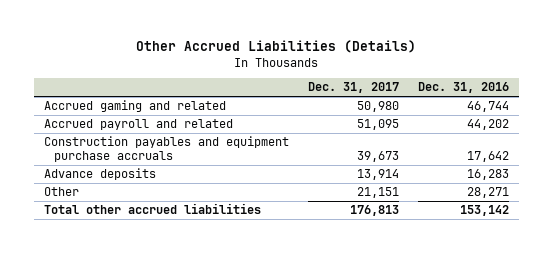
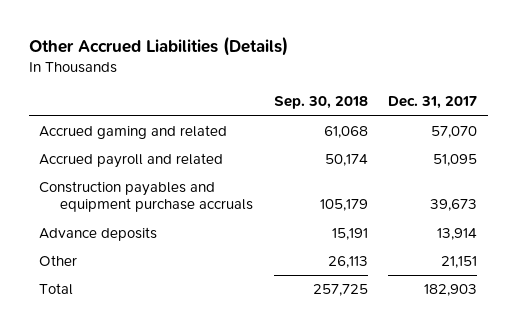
- | Dec. 31, 2017 | Dec. 31, 2016
+ | Sep. 30, 2018 | Dec. 31, 2017
- Accrued gaming and related | 50,980 | 46,744
+ Accrued gaming and related | 61,068 | 57,070
- Total other accrued liabilities | 176,813 | 153,142
+ Total | 257,725 | 182,903

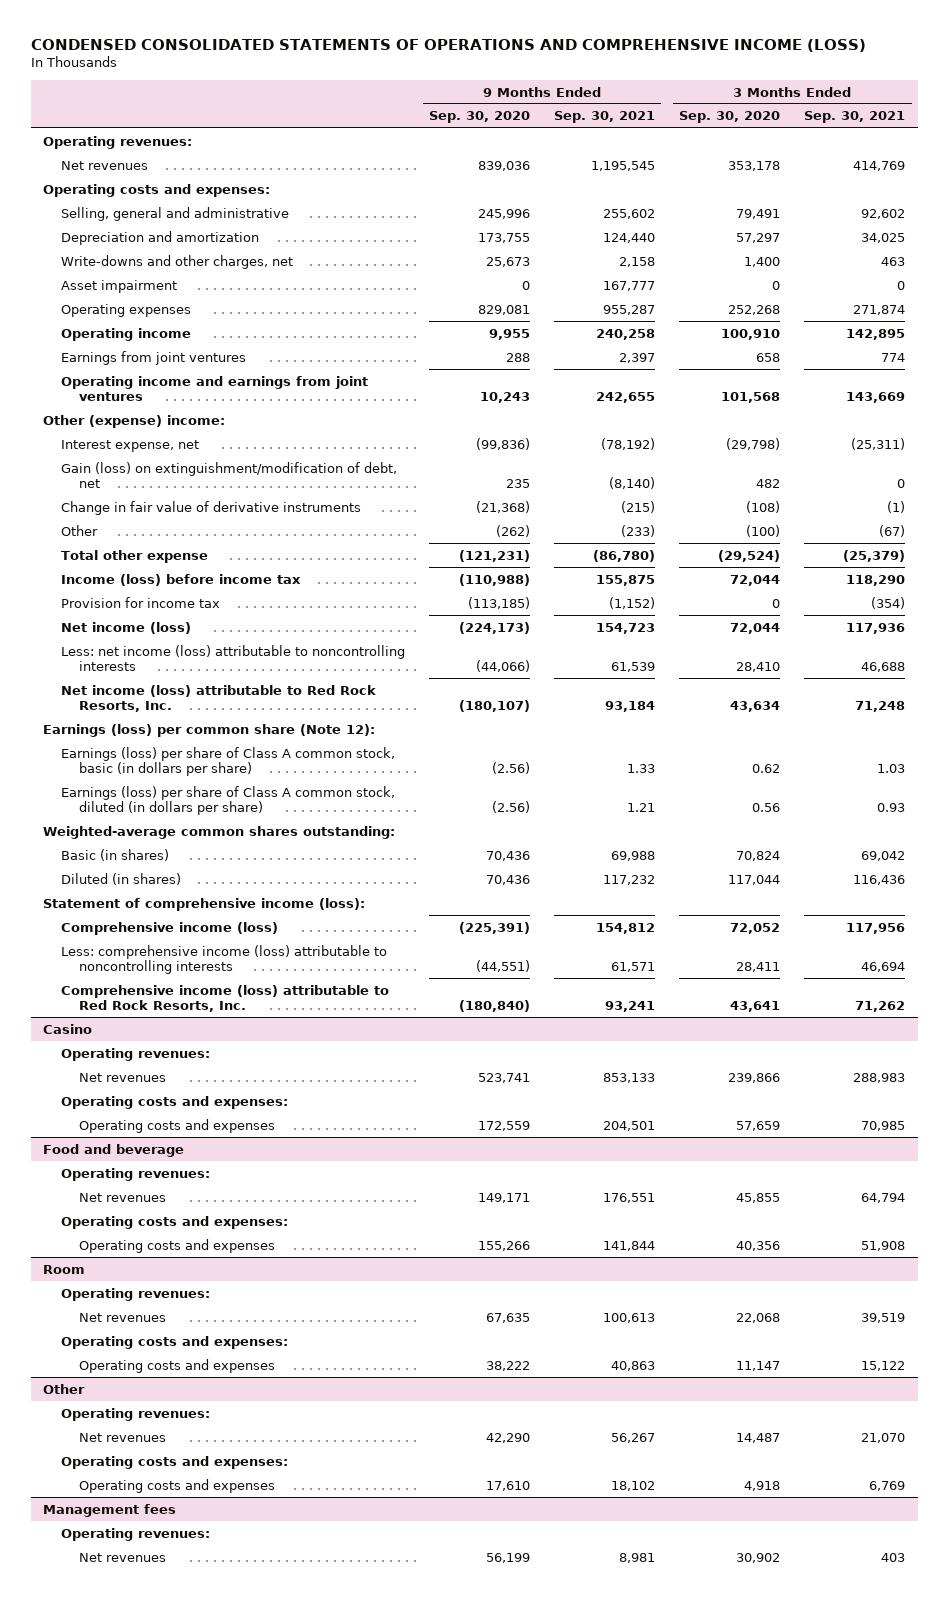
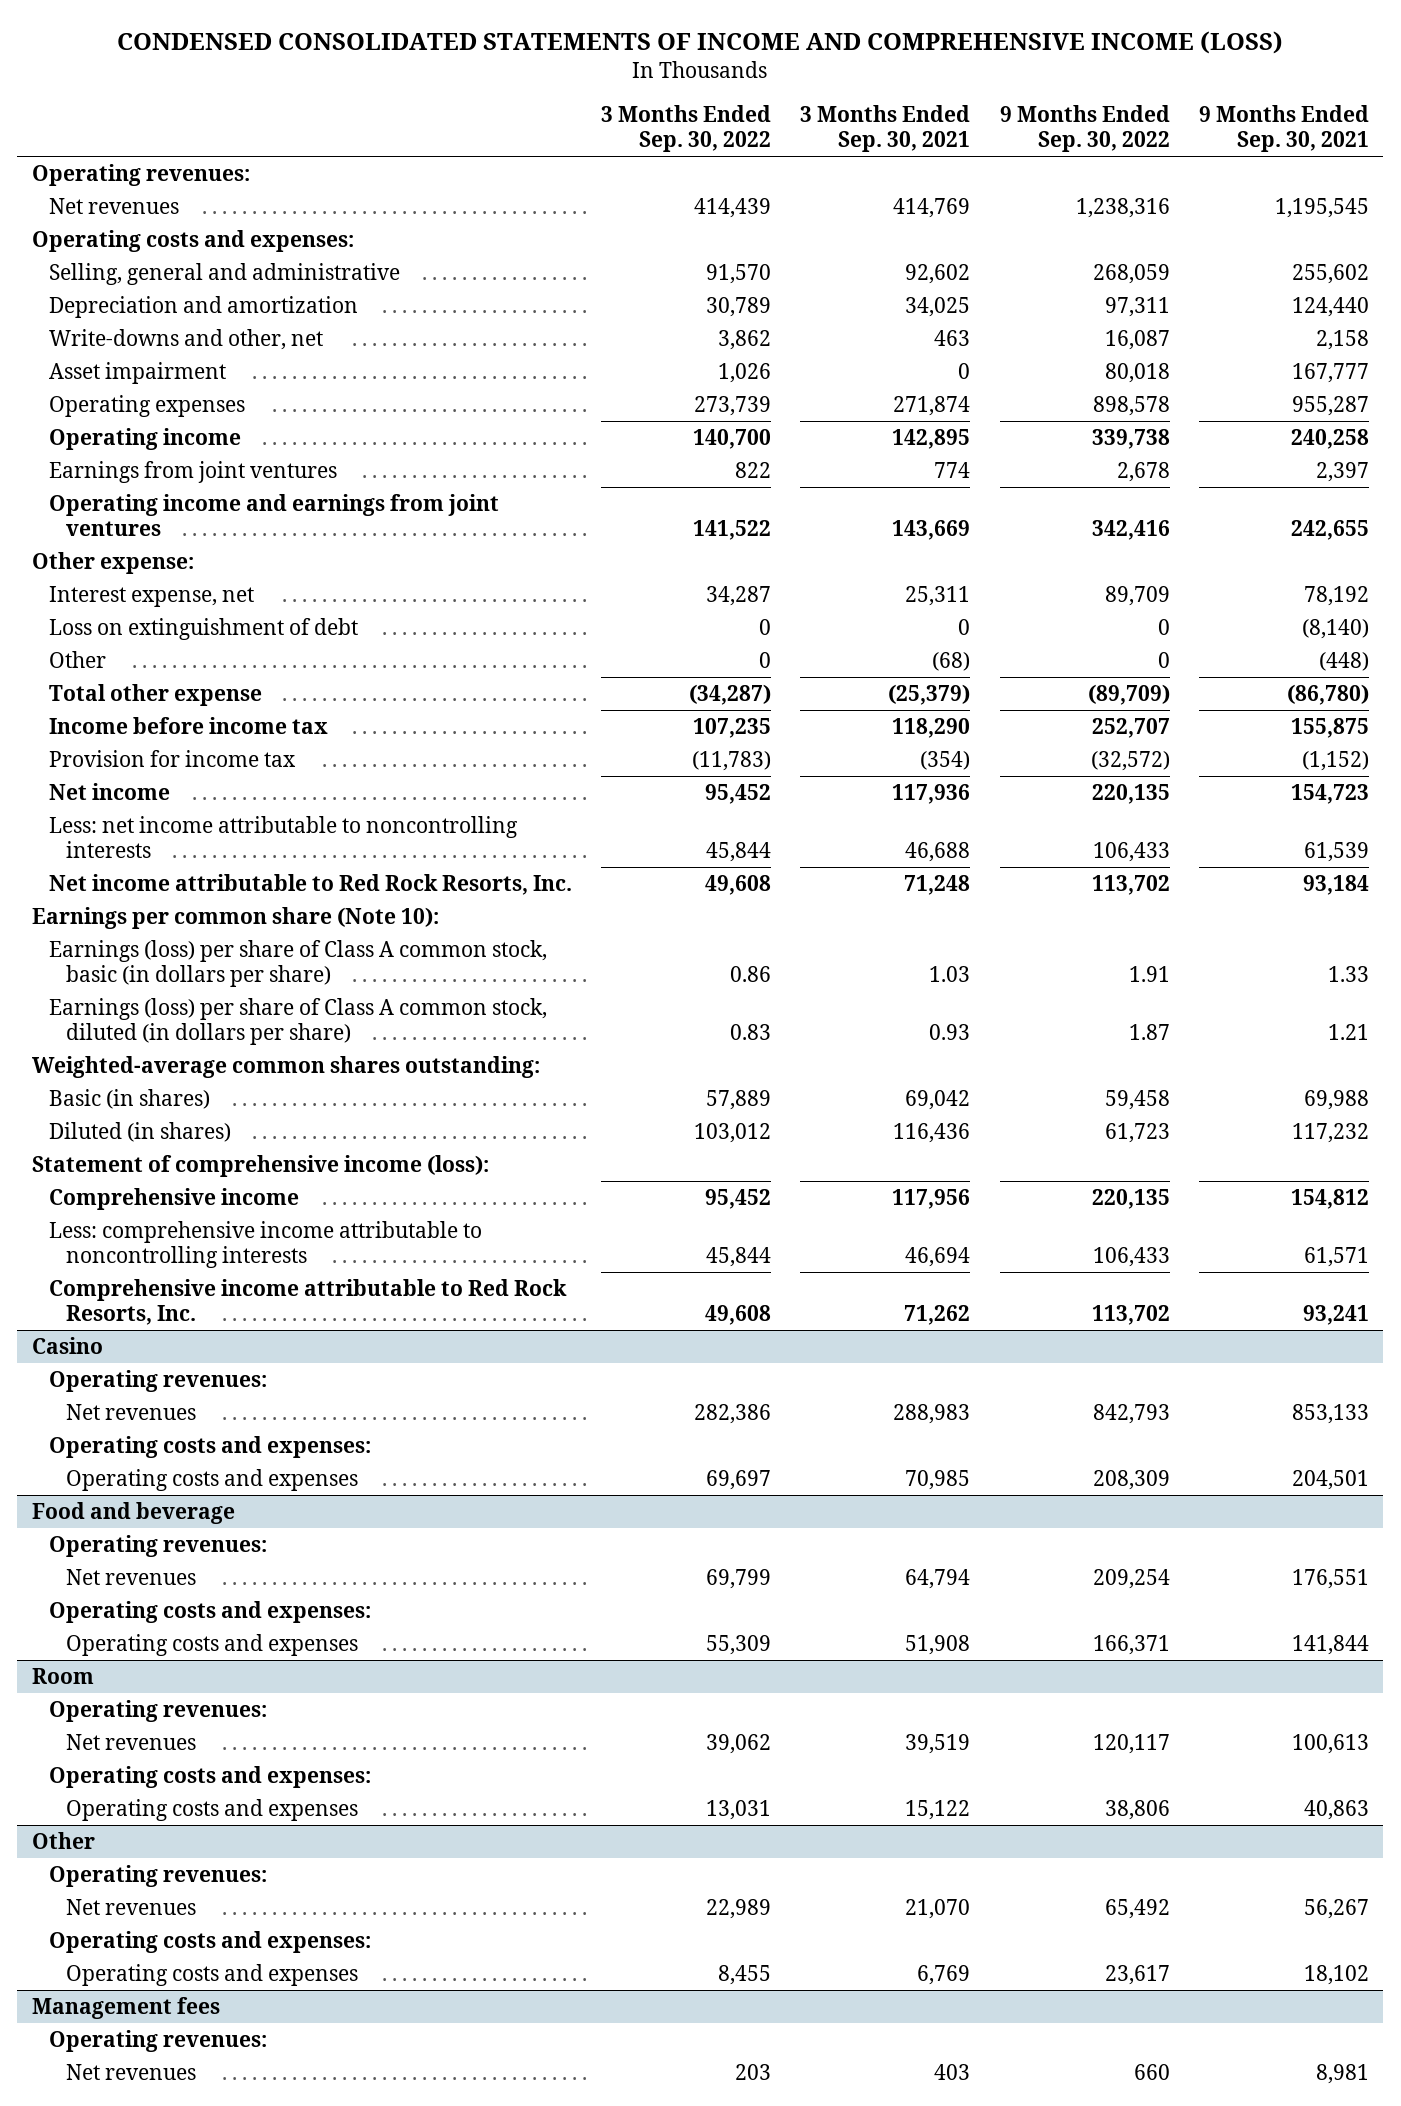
- CONDENSED CONSOLIDATED STATEMENTS OF OPERATIONS AND COMPREHENSIVE INCOME (LOSS)
+ CONDENSED CONSOLIDATED STATEMENTS OF INCOME AND COMPREHENSIVE INCOME (LOSS)
- | 9 Months Ended Sep. 30, 2020 | 9 Months Ended Sep. 30, 2021 | 3 Months Ended Sep. 30, 2020 | 3 Months Ended Sep. 30, 2021
+ | 3 Months Ended Sep. 30, 2022 | 3 Months Ended Sep. 30, 2021 | 9 Months Ended Sep. 30, 2022 | 9 Months Ended Sep. 30, 2021
- Write-downs and other charges, net | 25,673 | 2,158 | 1,400 | 463
+ Write-downs and other, net | 3,862 | 463 | 16,087 | 2,158
- Other (expense) income:
- Interest expense, net | (99,836) | (78,192) | (29,798) | (25,311)
- Gain (loss) on extinguishment/modification of debt, net | 235 | (8,140) | 482 | 0
- Change in fair value of derivative instruments | (21,368) | (215) | (108) | (1)
- Other | (262) | (233) | (100) | (67)
+ Other expense:
+ Interest expense, net | 34,287 | 25,311 | 89,709 | 78,192
+ Loss on extinguishment of debt | 0 | 0 | 0 | (8,140)
+ Other | 0 | (68) | 0 | (448)
- Income (loss) before income tax | (110,988) | 155,875 | 72,044 | 118,290
+ Income before income tax | 107,235 | 118,290 | 252,707 | 155,875
- Net income (loss) | (224,173) | 154,723 | 72,044 | 117,936
- Less: net income (loss) attributable to noncontrolling interests | (44,066) | 61,539 | 28,410 | 46,688
- Net income (loss) attributable to Red Rock Resorts, Inc. | (180,107) | 93,184 | 43,634 | 71,248
- Earnings (loss) per common share (Note 12):
+ Net income | 95,452 | 117,936 | 220,135 | 154,723
+ Less: net income attributable to noncontrolling interests | 45,844 | 46,688 | 106,433 | 61,539
+ Net income attributable to Red Rock Resorts, Inc. | 49,608 | 71,248 | 113,702 | 93,184
+ Earnings per common share (Note 10):
- Comprehensive income (loss) | (225,391) | 154,812 | 72,052 | 117,956
- Less: comprehensive income (loss) attributable to noncontrolling interests | (44,551) | 61,571 | 28,411 | 46,694
- Comprehensive income (loss) attributable to Red Rock Resorts, Inc. | (180,840) | 93,241 | 43,641 | 71,262
+ Comprehensive income | 95,452 | 117,956 | 220,135 | 154,812
+ Less: comprehensive income attributable to noncontrolling interests | 45,844 | 46,694 | 106,433 | 61,571
+ Comprehensive income attributable to Red Rock Resorts, Inc. | 49,608 | 71,262 | 113,702 | 93,241

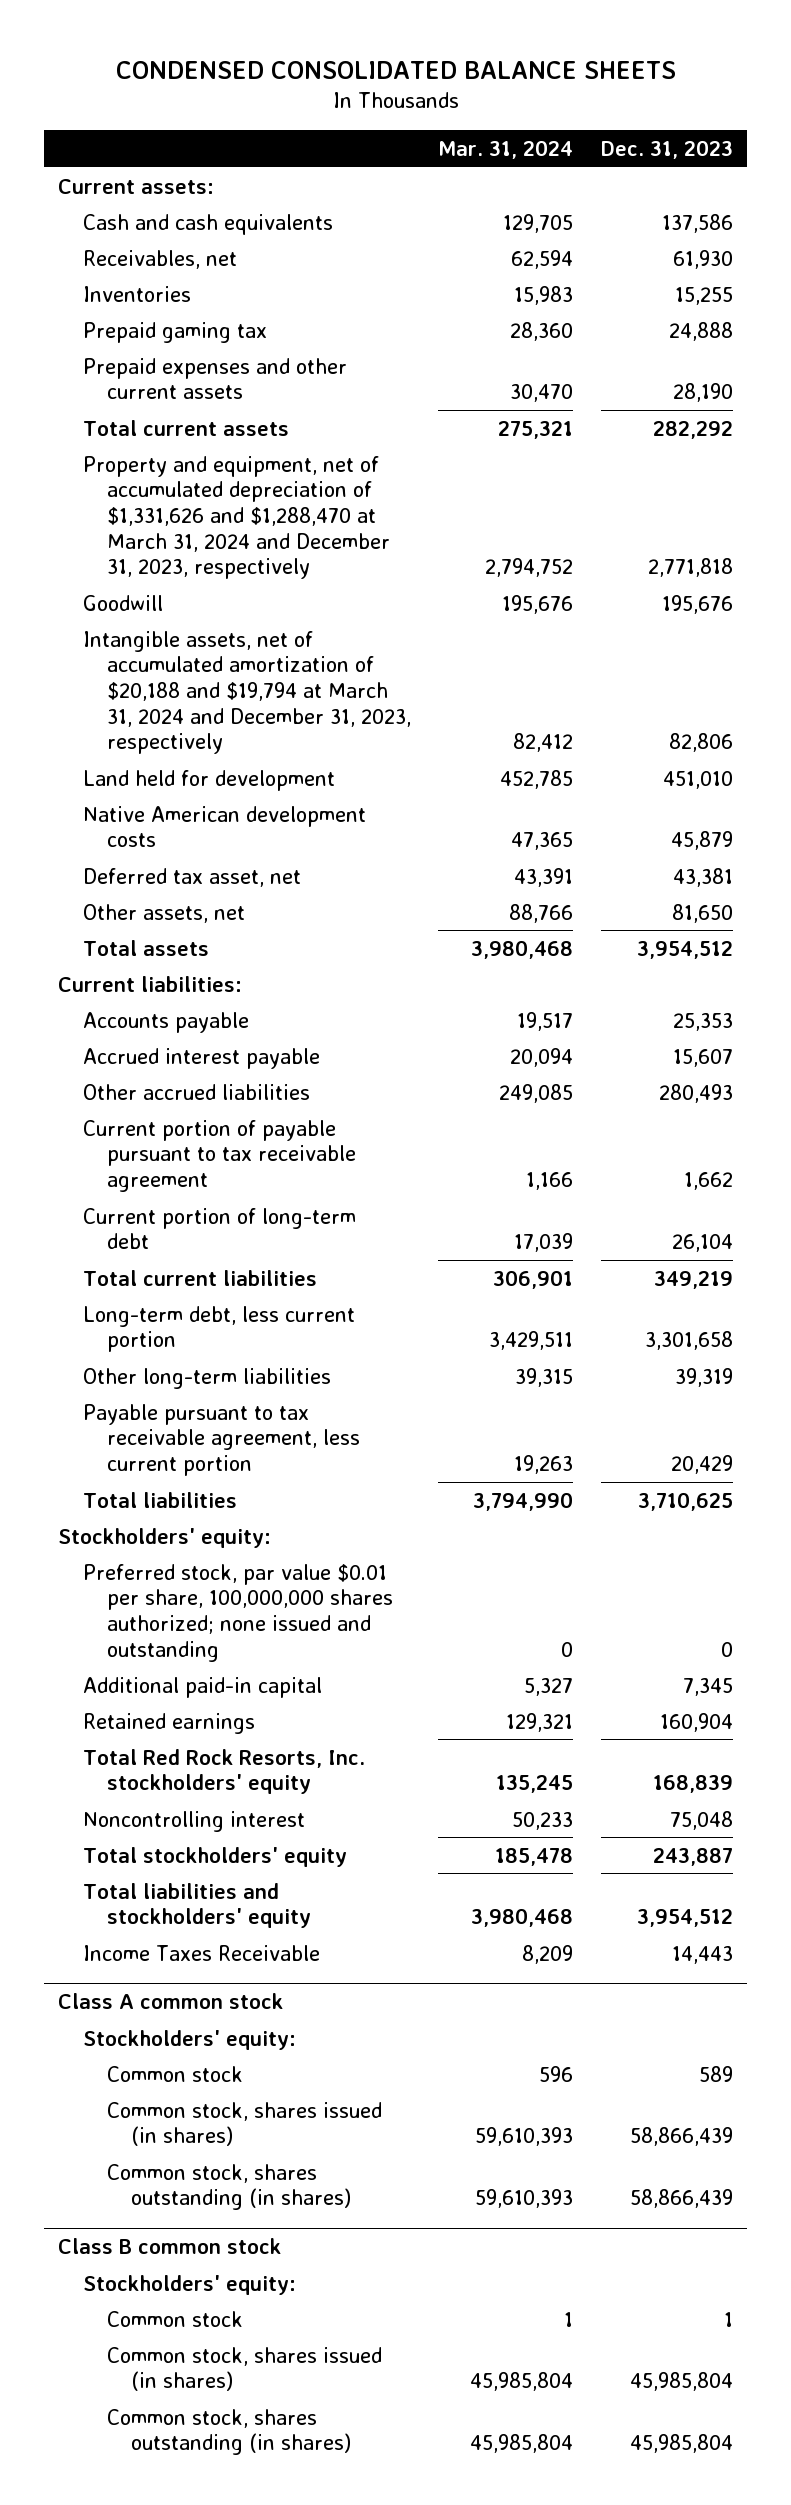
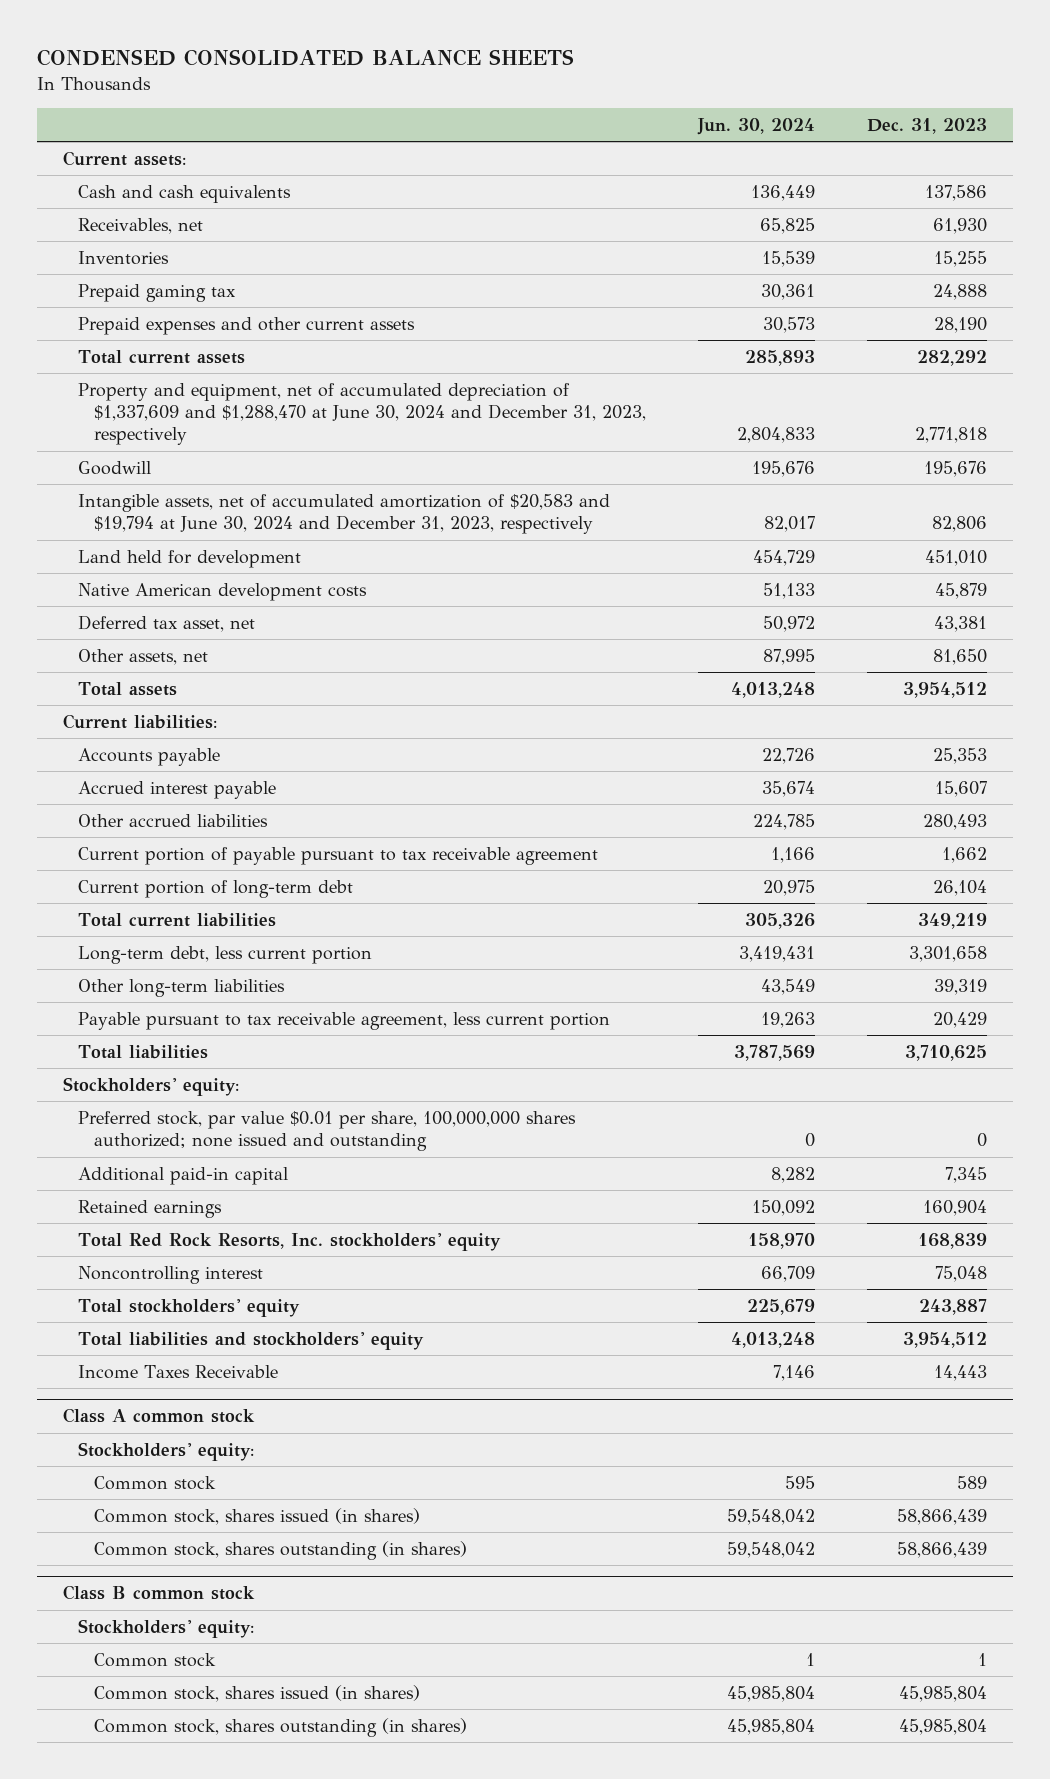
- | Mar. 31, 2024 | Dec. 31, 2023
+ | Jun. 30, 2024 | Dec. 31, 2023
- Property and equipment, net of accumulated depreciation of $1,331,626 and $1,288,470 at March 31, 2024 and December 31, 2023, respectively | 2,794,752 | 2,771,818
+ Property and equipment, net of accumulated depreciation of $1,337,609 and $1,288,470 at June 30, 2024 and December 31, 2023, respectively | 2,804,833 | 2,771,818
- Intangible assets, net of accumulated amortization of $20,188 and $19,794 at March 31, 2024 and December 31, 2023, respectively | 82,412 | 82,806
+ Intangible assets, net of accumulated amortization of $20,583 and $19,794 at June 30, 2024 and December 31, 2023, respectively | 82,017 | 82,806

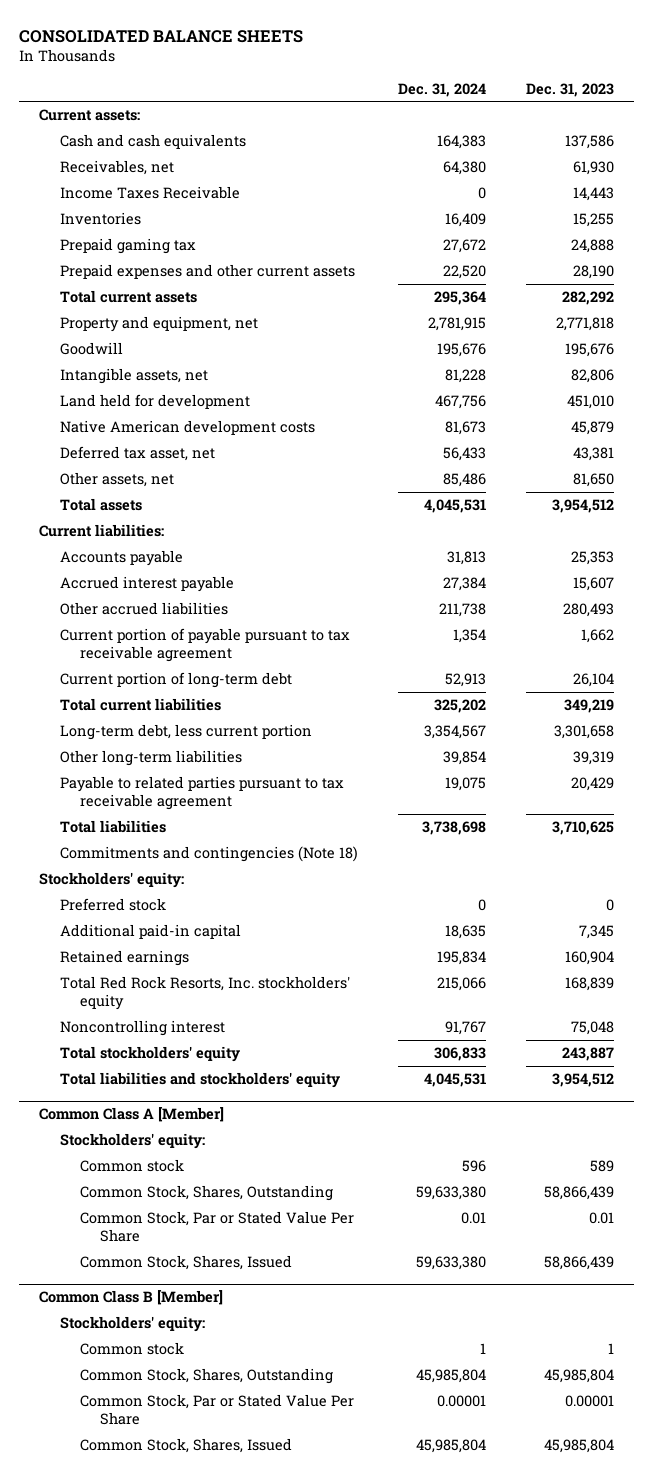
- CONDENSED CONSOLIDATED BALANCE SHEETS
+ CONSOLIDATED BALANCE SHEETS
- | Jun. 30, 2024 | Dec. 31, 2023
+ | Dec. 31, 2024 | Dec. 31, 2023
moved up: Income Taxes Receivable | 0 | 14,443
- Property and equipment, net of accumulated depreciation of $1,337,609 and $1,288,470 at June 30, 2024 and December 31, 2023, respectively | 2,804,833 | 2,771,818
+ Property and equipment, net | 2,781,915 | 2,771,818
- Intangible assets, net of accumulated amortization of $20,583 and $19,794 at June 30, 2024 and December 31, 2023, respectively | 82,017 | 82,806
+ Intangible assets, net | 81,228 | 82,806
- Payable pursuant to tax receivable agreement, less current portion | 19,263 | 20,429
+ Payable to related parties pursuant to tax receivable agreement | 19,075 | 20,429
+ Commitments and contingencies (Note 18)
- Preferred stock, par value $0.01 per share, 100,000,000 shares authorized; none issued and outstanding | 0 | 0
+ Preferred stock | 0 | 0
- Class A common stock
+ Common Class A [Member]
- Common stock, shares issued (in shares) | 59,548,042 | 58,866,439
- Common stock, shares outstanding (in shares) | 59,548,042 | 58,866,439
- Class B common stock
+ Common Stock, Shares, Outstanding | 59,633,380 | 58,866,439
+ Common Stock, Par or Stated Value Per Share | 0.01 | 0.01
+ Common Stock, Shares, Issued | 59,633,380 | 58,866,439
+ Common Class B [Member]
- Common stock, shares issued (in shares) | 45,985,804 | 45,985,804
- Common stock, shares outstanding (in shares) | 45,985,804 | 45,985,804
+ Common Stock, Shares, Outstanding | 45,985,804 | 45,985,804
+ Common Stock, Par or Stated Value Per Share | 0.00001 | 0.00001
+ Common Stock, Shares, Issued | 45,985,804 | 45,985,804

